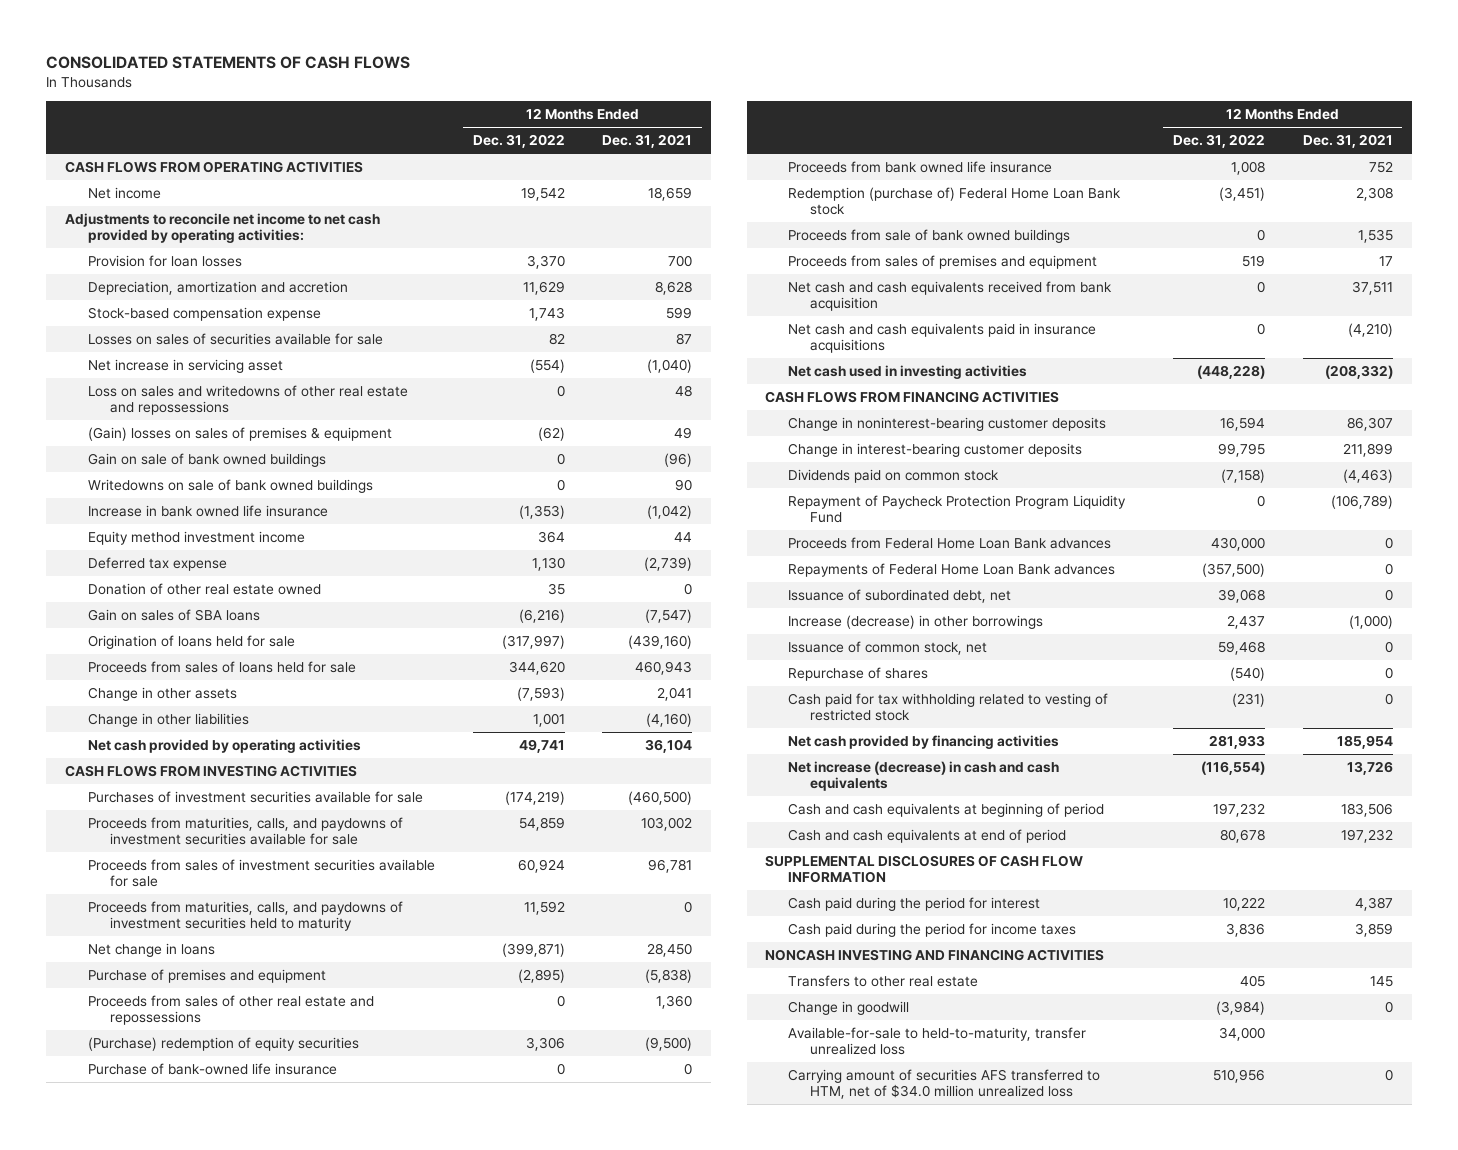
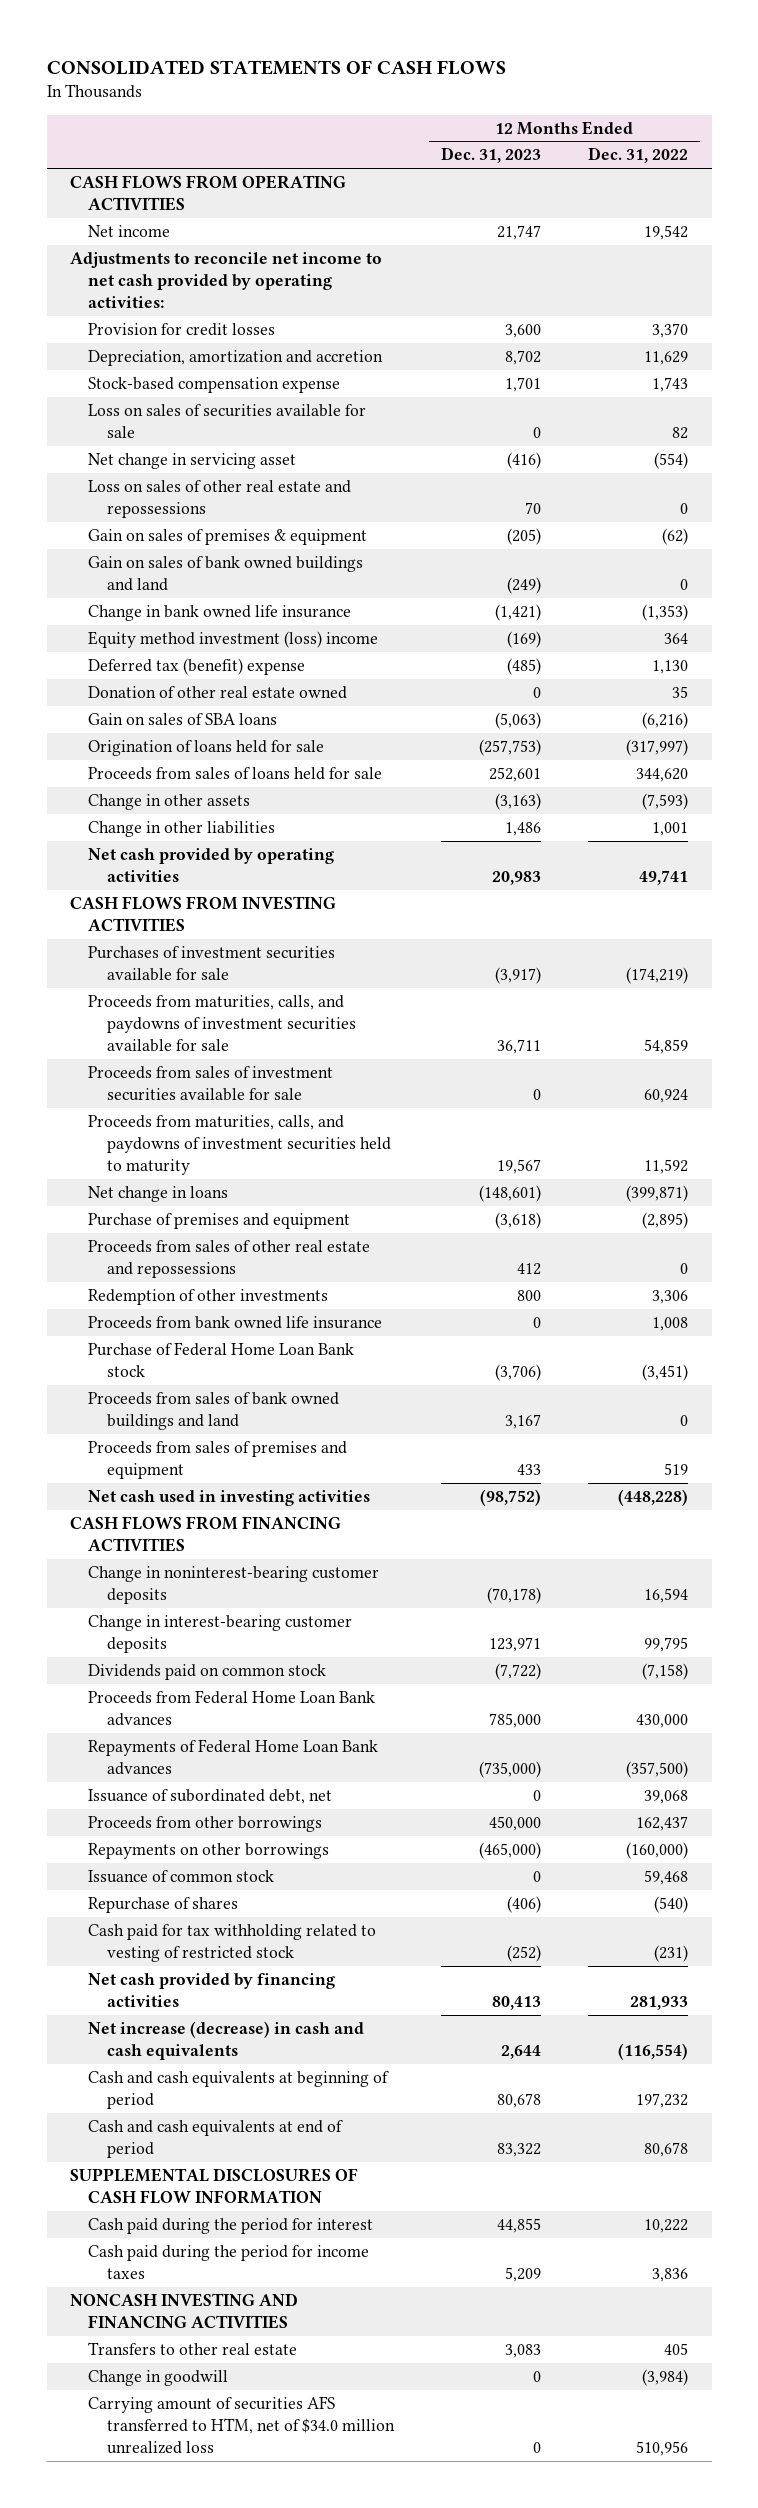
- | 12 Months Ended Dec. 31, 2022 | 12 Months Ended Dec. 31, 2021
+ | 12 Months Ended Dec. 31, 2023 | 12 Months Ended Dec. 31, 2022
- Provision for loan losses | 3,370 | 700
+ Provision for credit losses | 3,600 | 3,370
- Losses on sales of securities available for sale | 82 | 87
- Net increase in servicing asset | (554) | (1,040)
- Loss on sales and writedowns of other real estate and repossessions | 0 | 48
- (Gain) losses on sales of premises & equipment | (62) | 49
- Gain on sale of bank owned buildings | 0 | (96)
- Writedowns on sale of bank owned buildings | 0 | 90
- Increase in bank owned life insurance | (1,353) | (1,042)
- Equity method investment income | 364 | 44
- Deferred tax expense | 1,130 | (2,739)
+ Loss on sales of securities available for sale | 0 | 82
+ Net change in servicing asset | (416) | (554)
+ Loss on sales of other real estate and repossessions | 70 | 0
+ Gain on sales of premises & equipment | (205) | (62)
+ Gain on sales of bank owned buildings and land | (249) | 0
+ Change in bank owned life insurance | (1,421) | (1,353)
+ Equity method investment (loss) income | (169) | 364
+ Deferred tax (benefit) expense | (485) | 1,130
- (Purchase) redemption of equity securities | 3,306 | (9,500)
- Purchase of bank-owned life insurance | 0 | 0
+ Redemption of other investments | 800 | 3,306
- Redemption (purchase of) Federal Home Loan Bank stock | (3,451) | 2,308
- Proceeds from sale of bank owned buildings | 0 | 1,535
+ Purchase of Federal Home Loan Bank stock | (3,706) | (3,451)
+ Proceeds from sales of bank owned buildings and land | 3,167 | 0
- Net cash and cash equivalents received from bank acquisition | 0 | 37,511
- Net cash and cash equivalents paid in insurance acquisitions | 0 | (4,210)
- Repayment of Paycheck Protection Program Liquidity Fund | 0 | (106,789)
- Increase (decrease) in other borrowings | 2,437 | (1,000)
- Issuance of common stock, net | 59,468 | 0
+ Proceeds from other borrowings | 450,000 | 162,437
+ Repayments on other borrowings | (465,000) | (160,000)
+ Issuance of common stock | 0 | 59,468
- Available-for-sale to held-to-maturity, transfer unrealized loss | 34,000 |

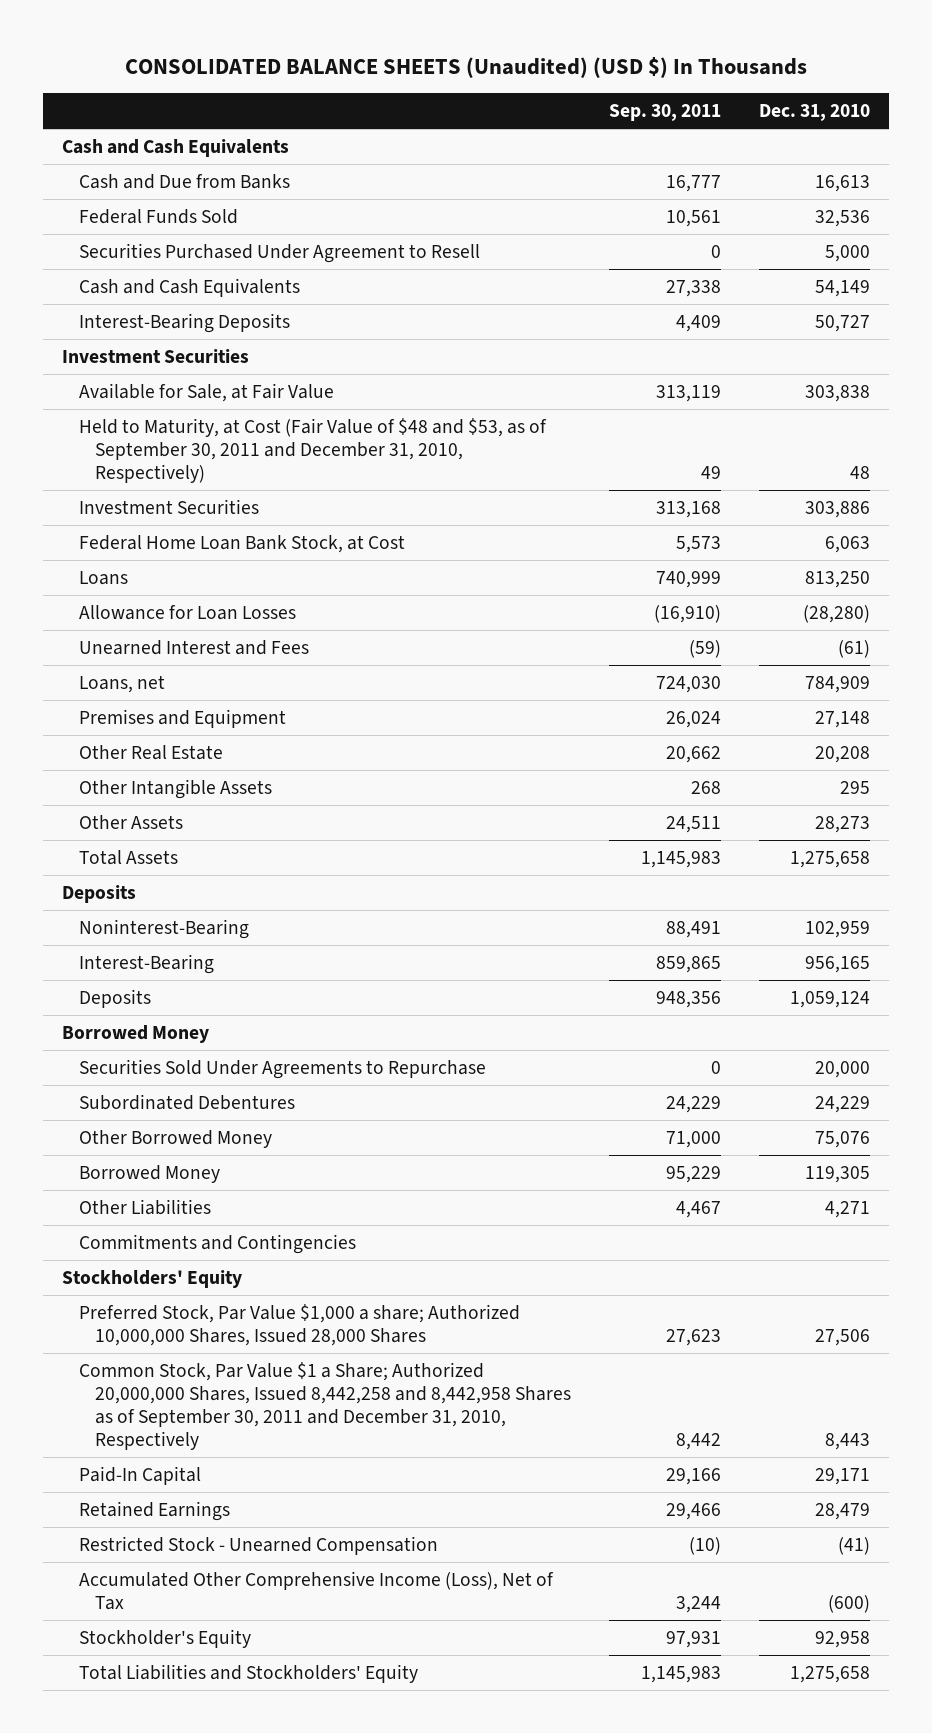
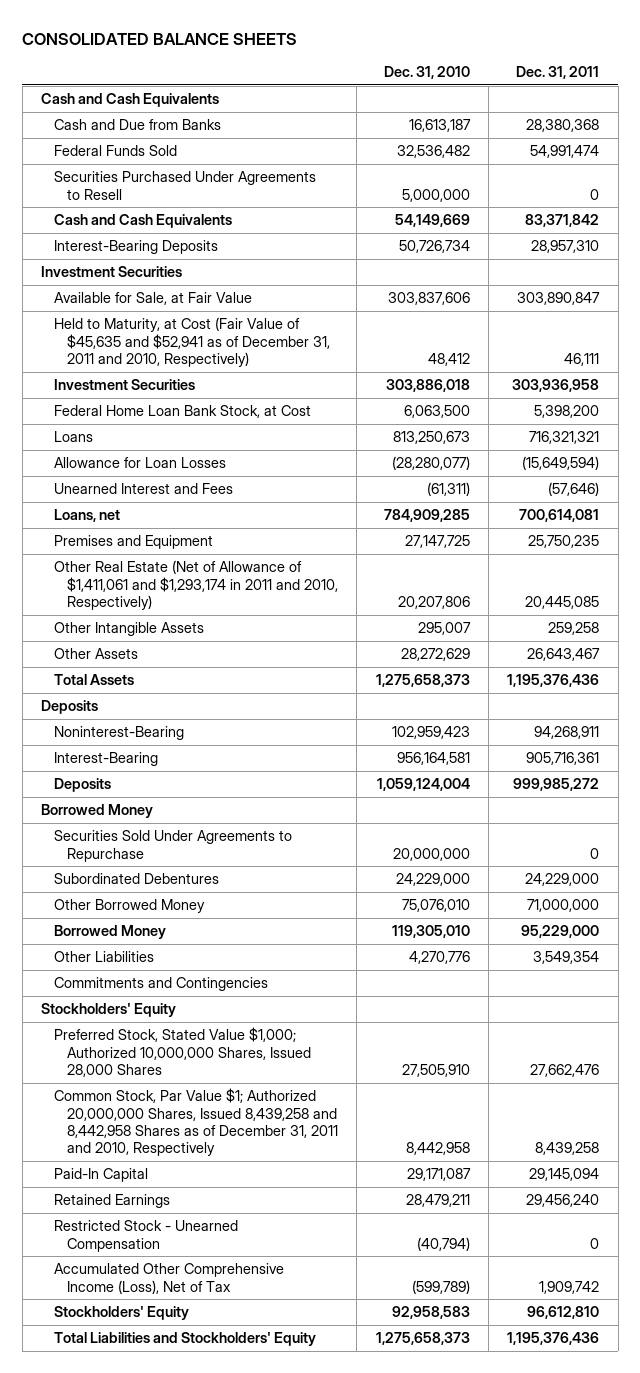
- CONSOLIDATED BALANCE SHEETS (Unaudited) (USD $) In Thousands
+ CONSOLIDATED BALANCE SHEETS
- | Sep. 30, 2011 | Dec. 31, 2010
+ | Dec. 31, 2010 | Dec. 31, 2011
- Cash and Due from Banks | 16,777 | 16,613
- Federal Funds Sold | 10,561 | 32,536
- Securities Purchased Under Agreement to Resell | 0 | 5,000
- Cash and Cash Equivalents | 27,338 | 54,149
- Interest-Bearing Deposits | 4,409 | 50,727
+ Cash and Due from Banks | 16,613,187 | 28,380,368
+ Federal Funds Sold | 32,536,482 | 54,991,474
+ Securities Purchased Under Agreements to Resell | 5,000,000 | 0
+ Cash and Cash Equivalents | 54,149,669 | 83,371,842
+ Interest-Bearing Deposits | 50,726,734 | 28,957,310
- Available for Sale, at Fair Value | 313,119 | 303,838
- Held to Maturity, at Cost (Fair Value of $48 and $53, as of September 30, 2011 and December 31, 2010, Respectively) | 49 | 48
- Investment Securities | 313,168 | 303,886
- Federal Home Loan Bank Stock, at Cost | 5,573 | 6,063
- Loans | 740,999 | 813,250
- Allowance for Loan Losses | (16,910) | (28,280)
- Unearned Interest and Fees | (59) | (61)
- Loans, net | 724,030 | 784,909
- Premises and Equipment | 26,024 | 27,148
- Other Real Estate | 20,662 | 20,208
- Other Intangible Assets | 268 | 295
- Other Assets | 24,511 | 28,273
- Total Assets | 1,145,983 | 1,275,658
+ Available for Sale, at Fair Value | 303,837,606 | 303,890,847
+ Held to Maturity, at Cost (Fair Value of $45,635 and $52,941 as of December 31, 2011 and 2010, Respectively) | 48,412 | 46,111
+ Investment Securities | 303,886,018 | 303,936,958
+ Federal Home Loan Bank Stock, at Cost | 6,063,500 | 5,398,200
+ Loans | 813,250,673 | 716,321,321
+ Allowance for Loan Losses | (28,280,077) | (15,649,594)
+ Unearned Interest and Fees | (61,311) | (57,646)
+ Loans, net | 784,909,285 | 700,614,081
+ Premises and Equipment | 27,147,725 | 25,750,235
+ Other Real Estate (Net of Allowance of $1,411,061 and $1,293,174 in 2011 and 2010, Respectively) | 20,207,806 | 20,445,085
+ Other Intangible Assets | 295,007 | 259,258
+ Other Assets | 28,272,629 | 26,643,467
+ Total Assets | 1,275,658,373 | 1,195,376,436
- Noninterest-Bearing | 88,491 | 102,959
- Interest-Bearing | 859,865 | 956,165
- Deposits | 948,356 | 1,059,124
+ Noninterest-Bearing | 102,959,423 | 94,268,911
+ Interest-Bearing | 956,164,581 | 905,716,361
+ Deposits | 1,059,124,004 | 999,985,272
- Securities Sold Under Agreements to Repurchase | 0 | 20,000
- Subordinated Debentures | 24,229 | 24,229
- Other Borrowed Money | 71,000 | 75,076
- Borrowed Money | 95,229 | 119,305
- Other Liabilities | 4,467 | 4,271
+ Securities Sold Under Agreements to Repurchase | 20,000,000 | 0
+ Subordinated Debentures | 24,229,000 | 24,229,000
+ Other Borrowed Money | 75,076,010 | 71,000,000
+ Borrowed Money | 119,305,010 | 95,229,000
+ Other Liabilities | 4,270,776 | 3,549,354
- Preferred Stock, Par Value $1,000 a share; Authorized 10,000,000 Shares, Issued 28,000 Shares | 27,623 | 27,506
- Common Stock, Par Value $1 a Share; Authorized 20,000,000 Shares, Issued 8,442,258 and 8,442,958 Shares as of September 30, 2011 and December 31, 2010, Respectively | 8,442 | 8,443
- Paid-In Capital | 29,166 | 29,171
- Retained Earnings | 29,466 | 28,479
- Restricted Stock - Unearned Compensation | (10) | (41)
- Accumulated Other Comprehensive Income (Loss), Net of Tax | 3,244 | (600)
- Stockholder's Equity | 97,931 | 92,958
- Total Liabilities and Stockholders' Equity | 1,145,983 | 1,275,658
+ Preferred Stock, Stated Value $1,000; Authorized 10,000,000 Shares, Issued 28,000 Shares | 27,505,910 | 27,662,476
+ Common Stock, Par Value $1; Authorized 20,000,000 Shares, Issued 8,439,258 and 8,442,958 Shares as of December 31, 2011 and 2010, Respectively | 8,442,958 | 8,439,258
+ Paid-In Capital | 29,171,087 | 29,145,094
+ Retained Earnings | 28,479,211 | 29,456,240
+ Restricted Stock - Unearned Compensation | (40,794) | 0
+ Accumulated Other Comprehensive Income (Loss), Net of Tax | (599,789) | 1,909,742
+ Stockholders' Equity | 92,958,583 | 96,612,810
+ Total Liabilities and Stockholders' Equity | 1,275,658,373 | 1,195,376,436

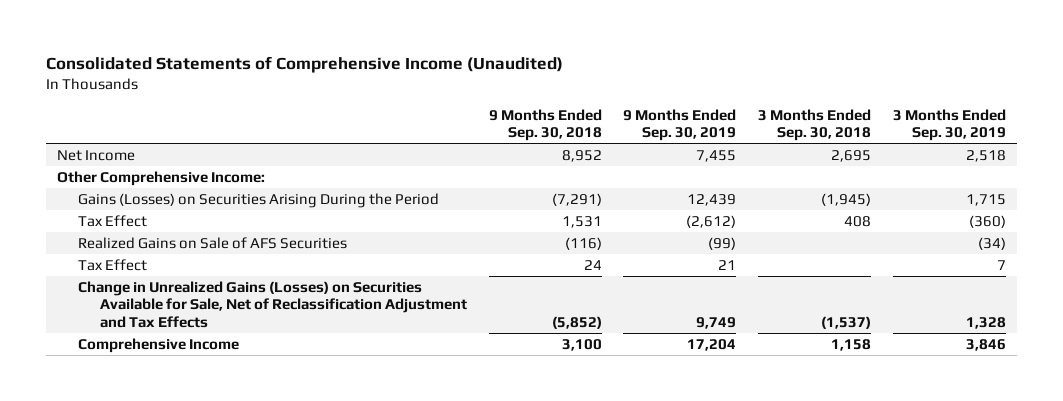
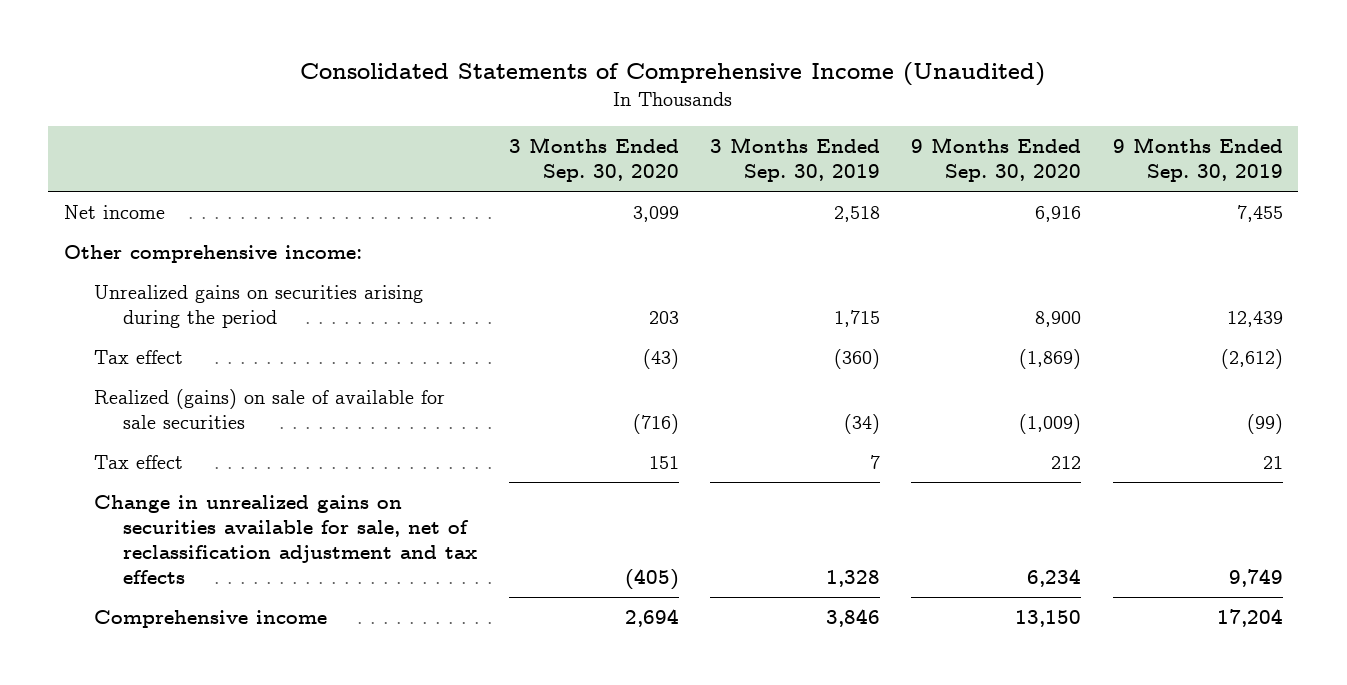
- | 9 Months Ended Sep. 30, 2018 | 9 Months Ended Sep. 30, 2019 | 3 Months Ended Sep. 30, 2018 | 3 Months Ended Sep. 30, 2019
+ | 3 Months Ended Sep. 30, 2020 | 3 Months Ended Sep. 30, 2019 | 9 Months Ended Sep. 30, 2020 | 9 Months Ended Sep. 30, 2019
- Net Income | 8,952 | 7,455 | 2,695 | 2,518
- Other Comprehensive Income:
- Gains (Losses) on Securities Arising During the Period | (7,291) | 12,439 | (1,945) | 1,715
- Tax Effect | 1,531 | (2,612) | 408 | (360)
- Realized Gains on Sale of AFS Securities | (116) | (99) | | (34)
- Tax Effect | 24 | 21 | | 7
- Change in Unrealized Gains (Losses) on Securities Available for Sale, Net of Reclassification Adjustment and Tax Effects | (5,852) | 9,749 | (1,537) | 1,328
- Comprehensive Income | 3,100 | 17,204 | 1,158 | 3,846
+ Net income | 3,099 | 2,518 | 6,916 | 7,455
+ Other comprehensive income:
+ Unrealized gains on securities arising during the period | 203 | 1,715 | 8,900 | 12,439
+ Tax effect | (43) | (360) | (1,869) | (2,612)
+ Realized (gains) on sale of available for sale securities | (716) | (34) | (1,009) | (99)
+ Tax effect | 151 | 7 | 212 | 21
+ Change in unrealized gains on securities available for sale, net of reclassification adjustment and tax effects | (405) | 1,328 | 6,234 | 9,749
+ Comprehensive income | 2,694 | 3,846 | 13,150 | 17,204

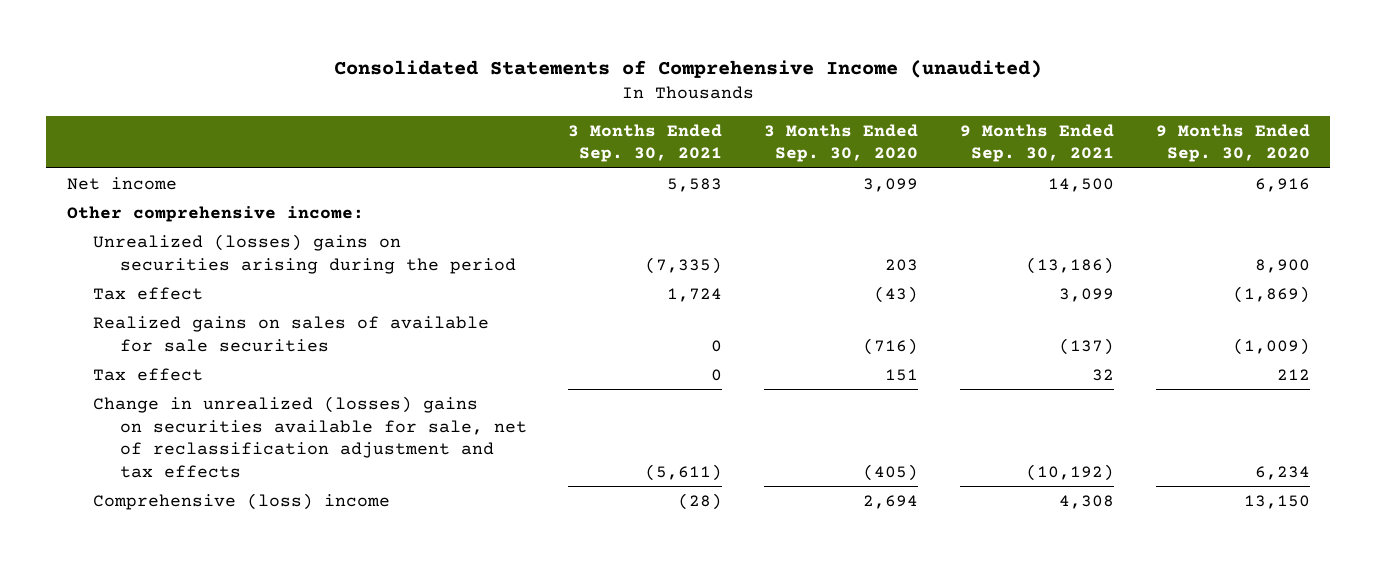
- Consolidated Statements of Comprehensive Income (Unaudited)
+ Consolidated Statements of Comprehensive Income (unaudited)
- | 3 Months Ended Sep. 30, 2020 | 3 Months Ended Sep. 30, 2019 | 9 Months Ended Sep. 30, 2020 | 9 Months Ended Sep. 30, 2019
+ | 3 Months Ended Sep. 30, 2021 | 3 Months Ended Sep. 30, 2020 | 9 Months Ended Sep. 30, 2021 | 9 Months Ended Sep. 30, 2020
- Unrealized gains on securities arising during the period | 203 | 1,715 | 8,900 | 12,439
+ Unrealized (losses) gains on securities arising during the period | (7,335) | 203 | (13,186) | 8,900
- Realized (gains) on sale of available for sale securities | (716) | (34) | (1,009) | (99)
+ Realized gains on sales of available for sale securities | 0 | (716) | (137) | (1,009)
- Change in unrealized gains on securities available for sale, net of reclassification adjustment and tax effects | (405) | 1,328 | 6,234 | 9,749
- Comprehensive income | 2,694 | 3,846 | 13,150 | 17,204
+ Change in unrealized (losses) gains on securities available for sale, net of reclassification adjustment and tax effects | (5,611) | (405) | (10,192) | 6,234
+ Comprehensive (loss) income | (28) | 2,694 | 4,308 | 13,150

